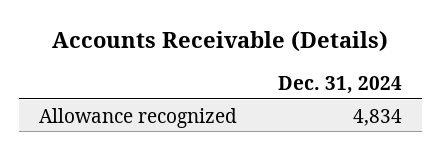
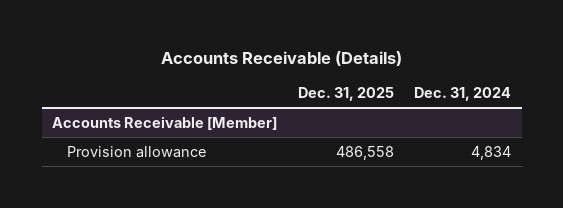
- | Dec. 31, 2024
+ | Dec. 31, 2025 | Dec. 31, 2024
- Allowance recognized | 4,834
+ Accounts Receivable [Member]
+ Provision allowance | 486,558 | 4,834

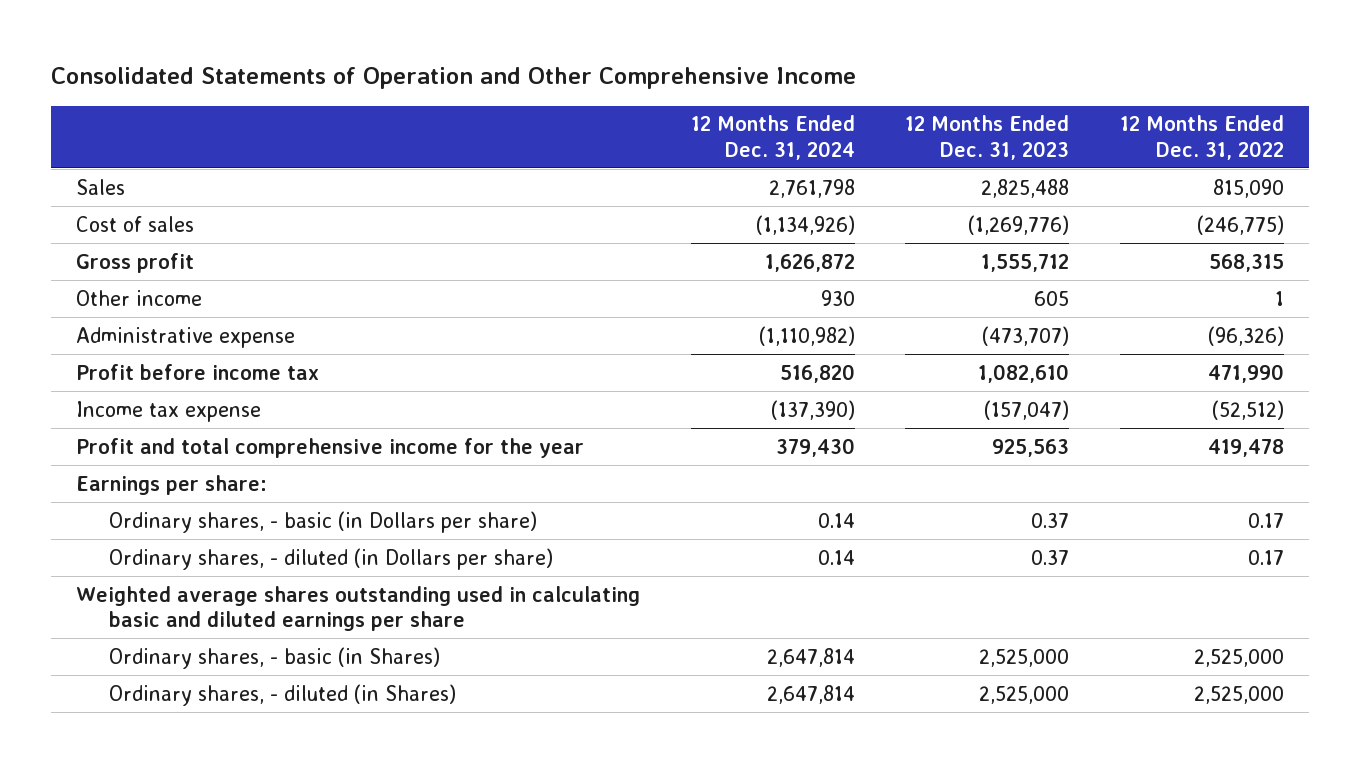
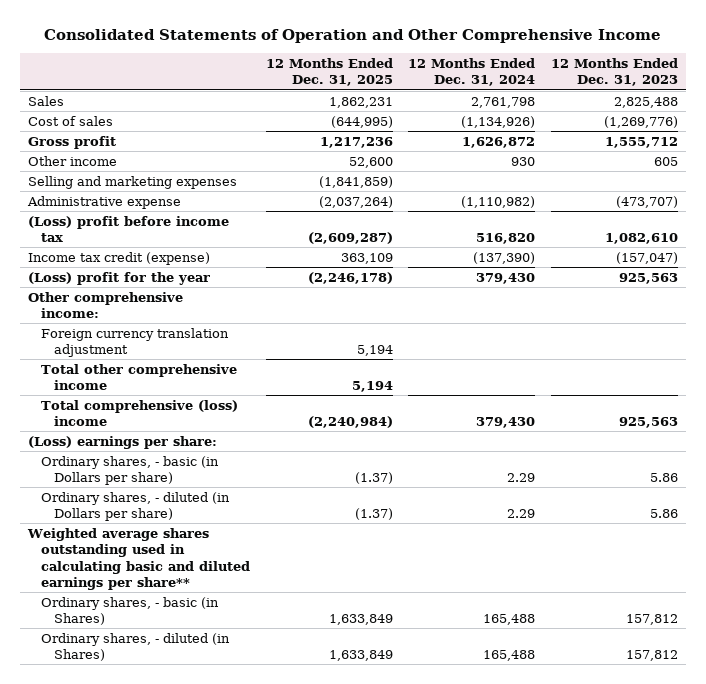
- | 12 Months Ended Dec. 31, 2024 | 12 Months Ended Dec. 31, 2023 | 12 Months Ended Dec. 31, 2022
+ | 12 Months Ended Dec. 31, 2025 | 12 Months Ended Dec. 31, 2024 | 12 Months Ended Dec. 31, 2023
+ Selling and marketing expenses | (1,841,859) | |
- Profit before income tax | 516,820 | 1,082,610 | 471,990
- Income tax expense | (137,390) | (157,047) | (52,512)
- Profit and total comprehensive income for the year | 379,430 | 925,563 | 419,478
- Earnings per share:
- Ordinary shares, - basic (in Dollars per share) | 0.14 | 0.37 | 0.17
- Ordinary shares, - diluted (in Dollars per share) | 0.14 | 0.37 | 0.17
- Weighted average shares outstanding used in calculating basic and diluted earnings per share
- Ordinary shares, - basic (in Shares) | 2,647,814 | 2,525,000 | 2,525,000
- Ordinary shares, - diluted (in Shares) | 2,647,814 | 2,525,000 | 2,525,000
+ (Loss) profit before income tax | (2,609,287) | 516,820 | 1,082,610
+ Income tax credit (expense) | 363,109 | (137,390) | (157,047)
+ (Loss) profit for the year | (2,246,178) | 379,430 | 925,563
+ Other comprehensive income:
+ Foreign currency translation adjustment | 5,194 | |
+ Total other comprehensive income | 5,194 | |
+ Total comprehensive (loss) income | (2,240,984) | 379,430 | 925,563
+ (Loss) earnings per share:
+ Ordinary shares, - basic (in Dollars per share) | (1.37) | 2.29 | 5.86
+ Ordinary shares, - diluted (in Dollars per share) | (1.37) | 2.29 | 5.86
+ Weighted average shares outstanding used in calculating basic and diluted earnings per share**
+ Ordinary shares, - basic (in Shares) | 1,633,849 | 165,488 | 157,812
+ Ordinary shares, - diluted (in Shares) | 1,633,849 | 165,488 | 157,812

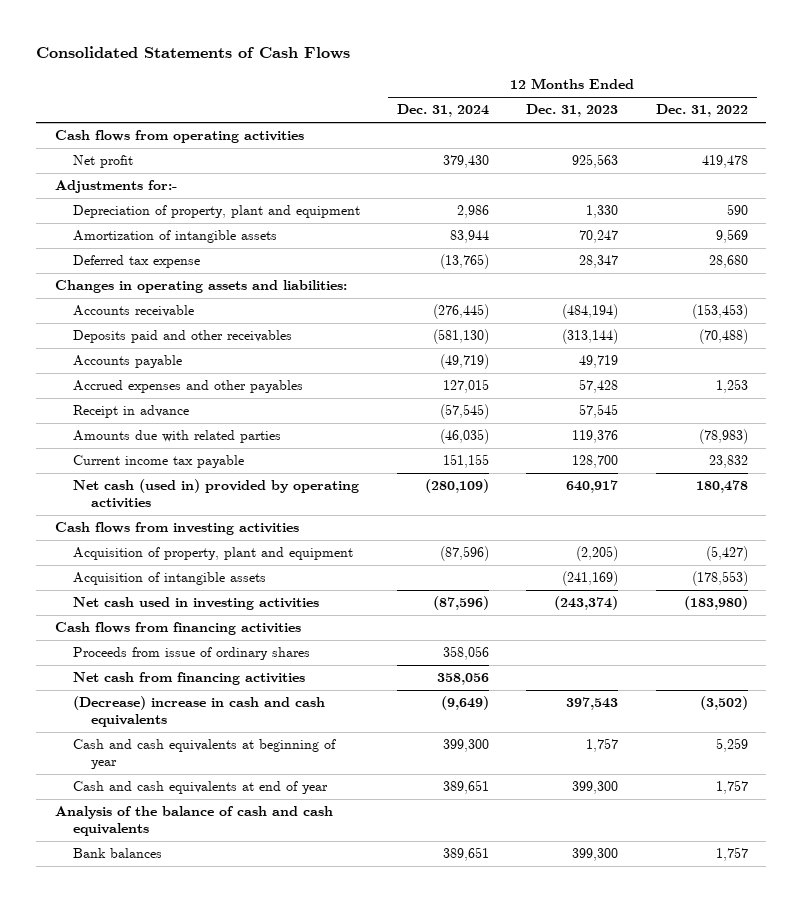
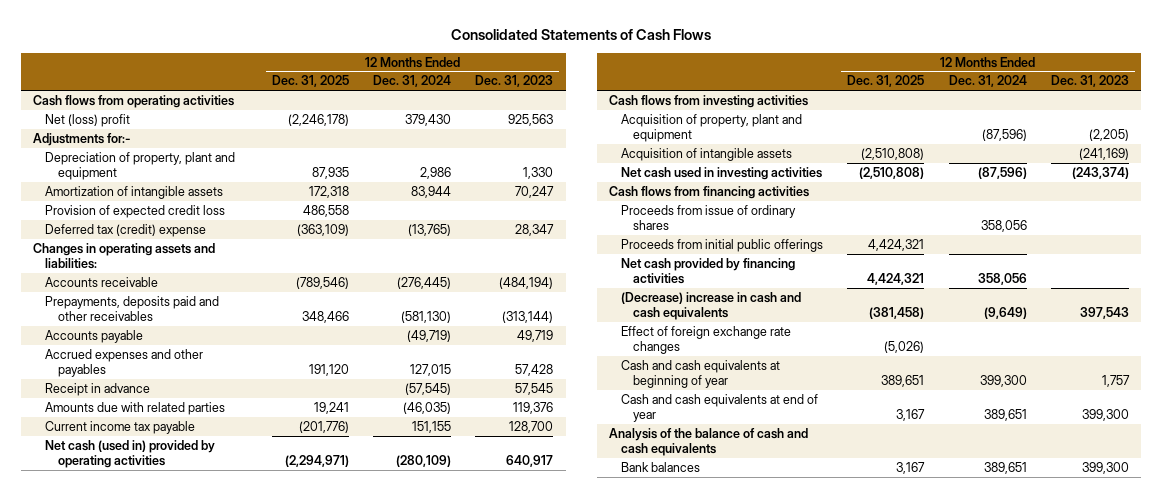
- | 12 Months Ended Dec. 31, 2024 | 12 Months Ended Dec. 31, 2023 | 12 Months Ended Dec. 31, 2022
+ | 12 Months Ended Dec. 31, 2025 | 12 Months Ended Dec. 31, 2024 | 12 Months Ended Dec. 31, 2023
- Net profit | 379,430 | 925,563 | 419,478
+ Net (loss) profit | (2,246,178) | 379,430 | 925,563
- Deferred tax expense | (13,765) | 28,347 | 28,680
+ Provision of expected credit loss | 486,558 | |
+ Deferred tax (credit) expense | (363,109) | (13,765) | 28,347
- Deposits paid and other receivables | (581,130) | (313,144) | (70,488)
+ Prepayments, deposits paid and other receivables | 348,466 | (581,130) | (313,144)
- Net cash from financing activities | 358,056 | |
+ Proceeds from initial public offerings | 4,424,321 | |
+ Net cash provided by financing activities | 4,424,321 | 358,056 |
+ Effect of foreign exchange rate changes | (5,026) | |

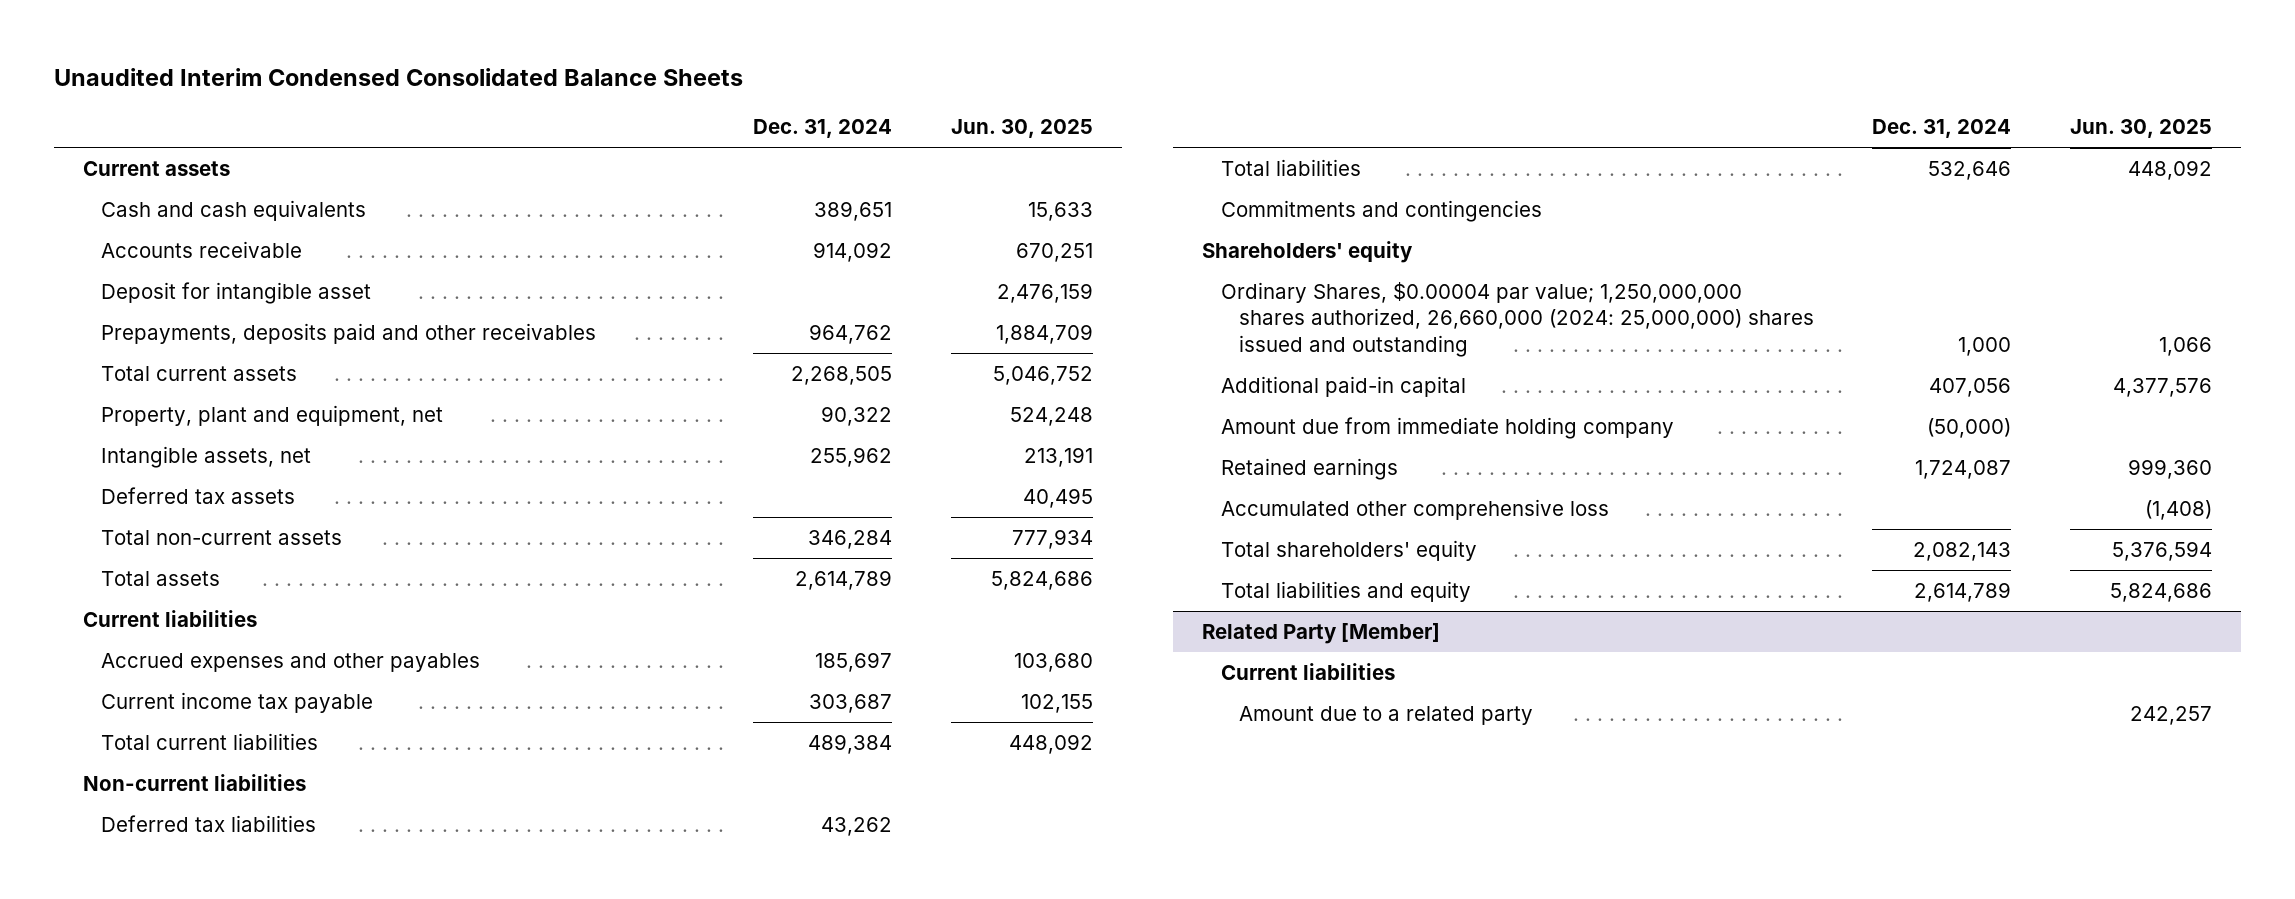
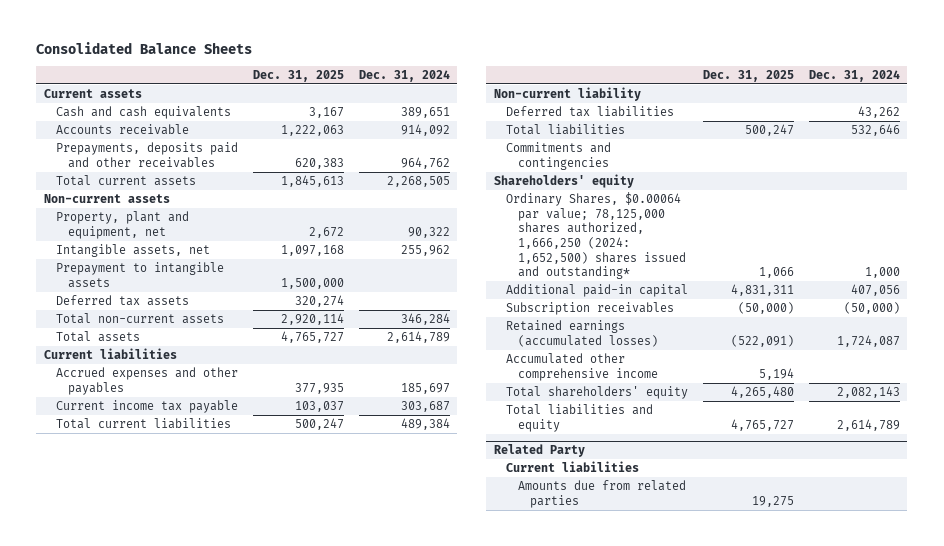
- Unaudited Interim Condensed Consolidated Balance Sheets
+ Consolidated Balance Sheets
- | Dec. 31, 2024 | Jun. 30, 2025
+ | Dec. 31, 2025 | Dec. 31, 2024
- Deposit for intangible asset | | 2,476,159
+ Non-current assets
+ Prepayment to intangible assets | 1,500,000 |
- Non-current liabilities
+ Non-current liability
- Ordinary Shares, $0.00004 par value; 1,250,000,000 shares authorized, 26,660,000 (2024: 25,000,000) shares issued and outstanding | 1,000 | 1,066
+ Ordinary Shares, $0.00064 par value; 78,125,000 shares authorized, 1,666,250 (2024: 1,652,500) shares issued and outstanding* | 1,066 | 1,000
- Amount due from immediate holding company | (50,000) |
- Retained earnings | 1,724,087 | 999,360
- Accumulated other comprehensive loss | | (1,408)
+ Subscription receivables | (50,000) | (50,000)
+ Retained earnings (accumulated losses) | (522,091) | 1,724,087
+ Accumulated other comprehensive income | 5,194 |
- Related Party [Member]
+ Related Party
- Amount due to a related party | | 242,257
+ Amounts due from related parties | 19,275 |

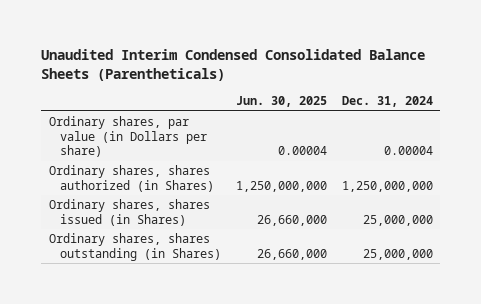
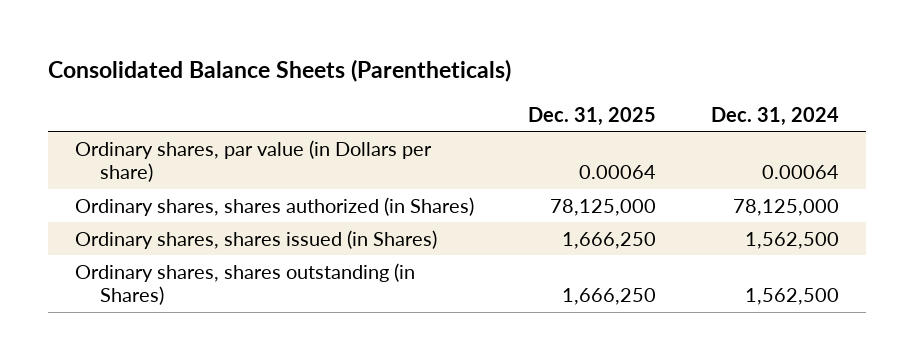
- Unaudited Interim Condensed Consolidated Balance Sheets (Parentheticals)
+ Consolidated Balance Sheets (Parentheticals)
- | Jun. 30, 2025 | Dec. 31, 2024
+ | Dec. 31, 2025 | Dec. 31, 2024
- Ordinary shares, par value (in Dollars per share) | 0.00004 | 0.00004
- Ordinary shares, shares authorized (in Shares) | 1,250,000,000 | 1,250,000,000
- Ordinary shares, shares issued (in Shares) | 26,660,000 | 25,000,000
- Ordinary shares, shares outstanding (in Shares) | 26,660,000 | 25,000,000
+ Ordinary shares, par value (in Dollars per share) | 0.00064 | 0.00064
+ Ordinary shares, shares authorized (in Shares) | 78,125,000 | 78,125,000
+ Ordinary shares, shares issued (in Shares) | 1,666,250 | 1,562,500
+ Ordinary shares, shares outstanding (in Shares) | 1,666,250 | 1,562,500

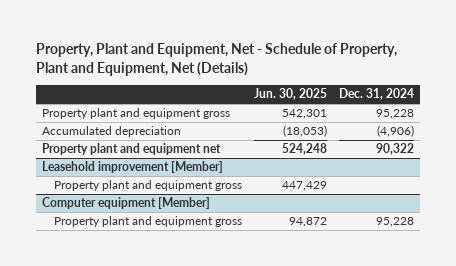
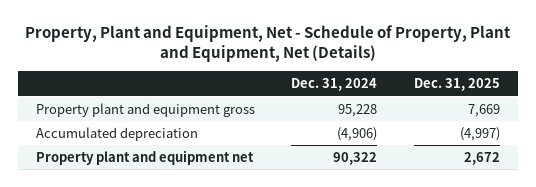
- | Jun. 30, 2025 | Dec. 31, 2024
+ | Dec. 31, 2024 | Dec. 31, 2025
- Leasehold improvement [Member]
- Property plant and equipment gross | 447,429 |
- Computer equipment [Member]
- Property plant and equipment gross | 94,872 | 95,228

